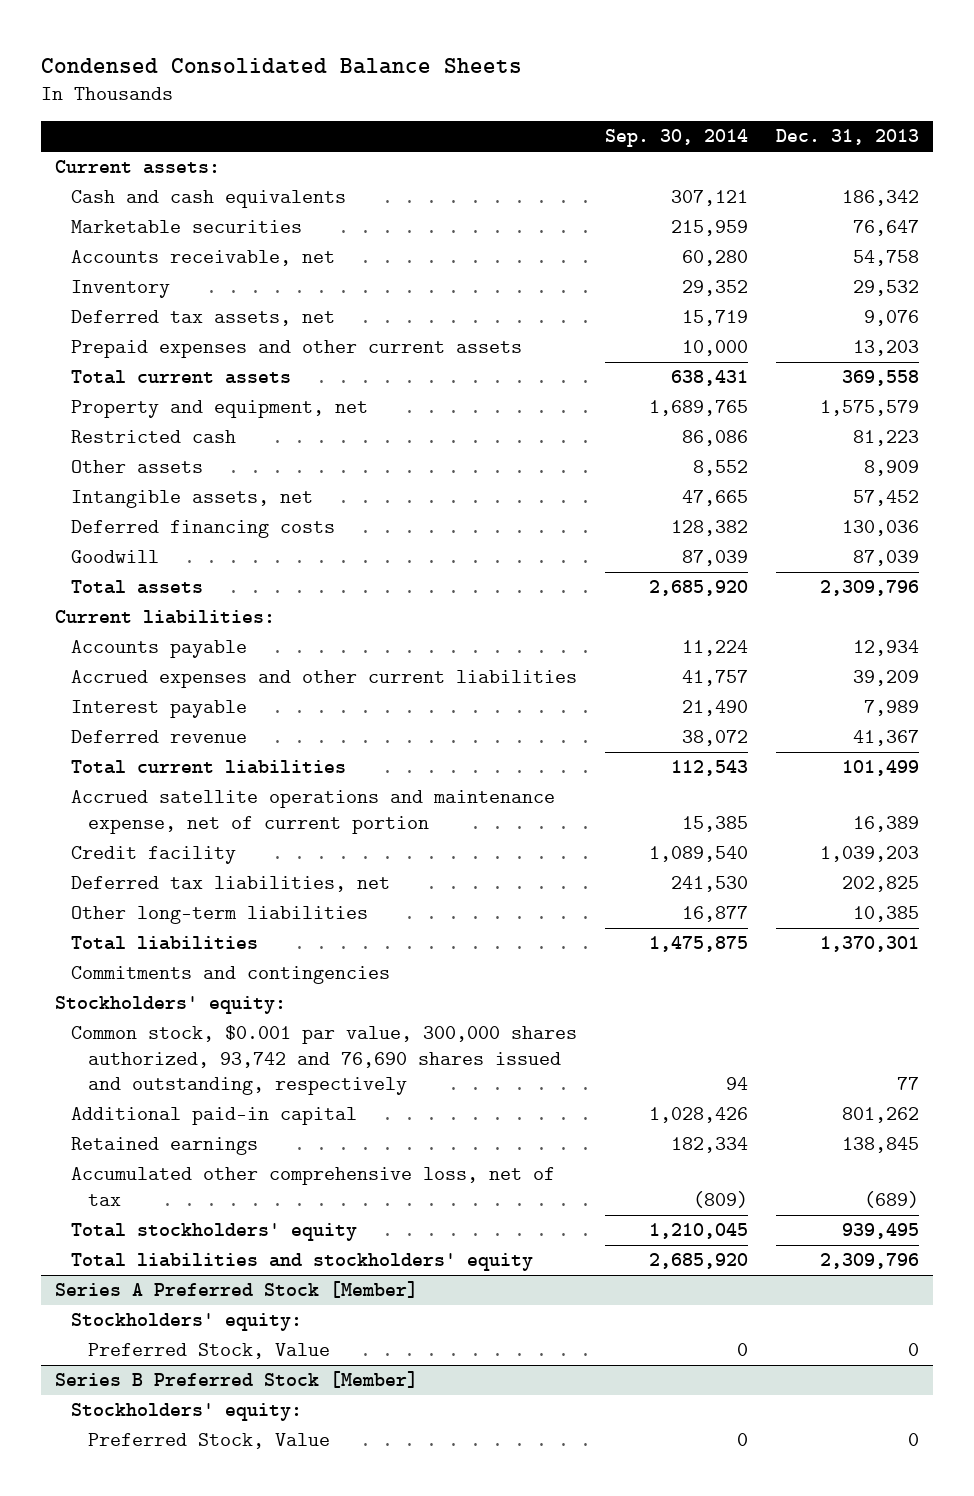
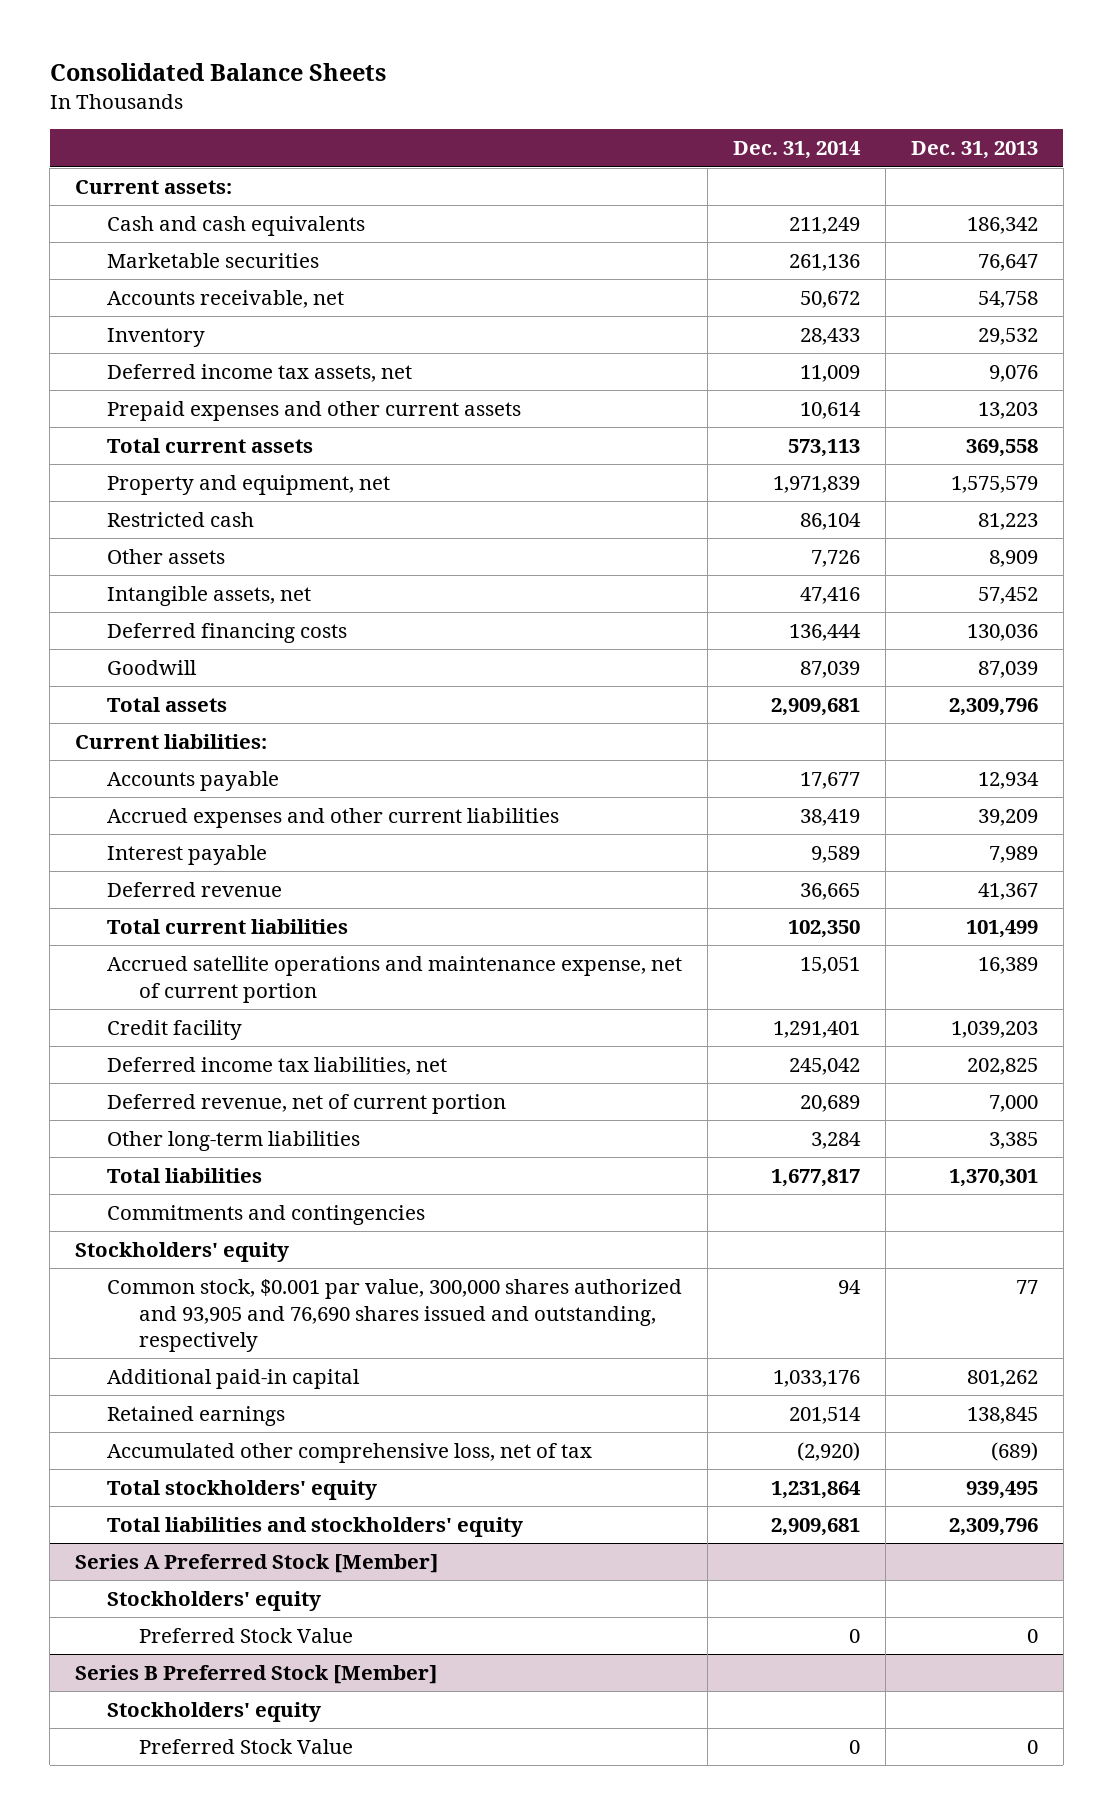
- Condensed Consolidated Balance Sheets
+ Consolidated Balance Sheets
- | Sep. 30, 2014 | Dec. 31, 2013
+ | Dec. 31, 2014 | Dec. 31, 2013
- Deferred tax assets, net | 15,719 | 9,076
+ Deferred income tax assets, net | 11,009 | 9,076
- Deferred tax liabilities, net | 241,530 | 202,825
- Other long-term liabilities | 16,877 | 10,385
+ Deferred income tax liabilities, net | 245,042 | 202,825
+ Deferred revenue, net of current portion | 20,689 | 7,000
+ Other long-term liabilities | 3,284 | 3,385
- Stockholders' equity:
- Common stock, $0.001 par value, 300,000 shares authorized, 93,742 and 76,690 shares issued and outstanding, respectively | 94 | 77
+ Stockholders' equity
+ Common stock, $0.001 par value, 300,000 shares authorized and 93,905 and 76,690 shares issued and outstanding, respectively | 94 | 77
@ Series A Preferred Stock [Member]
- Stockholders' equity:
- Preferred Stock, Value | 0 | 0
+ Stockholders' equity
+ Preferred Stock Value | 0 | 0
@ Series B Preferred Stock [Member]
- Stockholders' equity:
- Preferred Stock, Value | 0 | 0
+ Stockholders' equity
+ Preferred Stock Value | 0 | 0

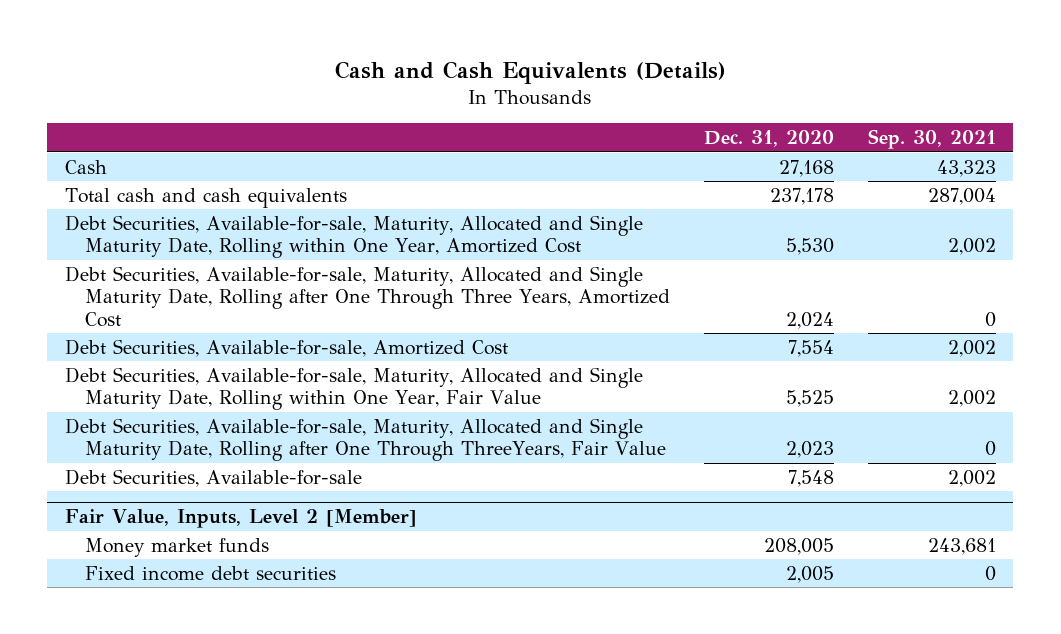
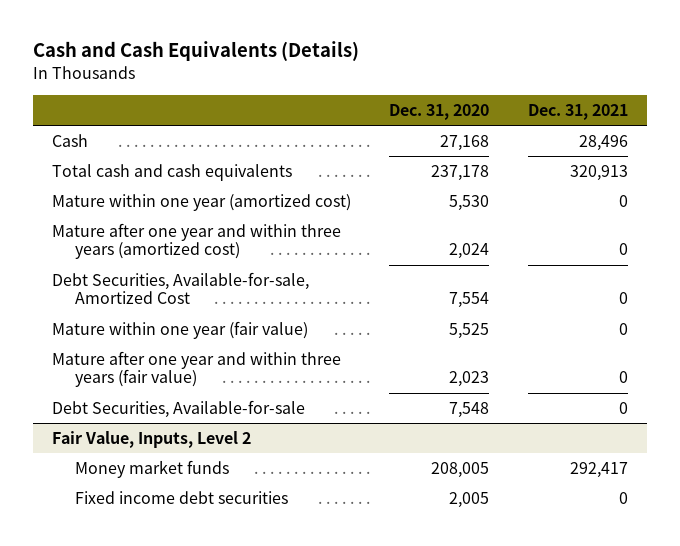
- | Dec. 31, 2020 | Sep. 30, 2021
+ | Dec. 31, 2020 | Dec. 31, 2021
- Debt Securities, Available-for-sale, Maturity, Allocated and Single Maturity Date, Rolling within One Year, Amortized Cost | 5,530 | 2,002
- Debt Securities, Available-for-sale, Maturity, Allocated and Single Maturity Date, Rolling after One Through Three Years, Amortized Cost | 2,024 | 0
+ Mature within one year (amortized cost) | 5,530 | 0
+ Mature after one year and within three years (amortized cost) | 2,024 | 0
- Debt Securities, Available-for-sale, Maturity, Allocated and Single Maturity Date, Rolling within One Year, Fair Value | 5,525 | 2,002
- Debt Securities, Available-for-sale, Maturity, Allocated and Single Maturity Date, Rolling after One Through ThreeYears, Fair Value | 2,023 | 0
+ Mature within one year (fair value) | 5,525 | 0
+ Mature after one year and within three years (fair value) | 2,023 | 0
- Fair Value, Inputs, Level 2 [Member]
+ Fair Value, Inputs, Level 2

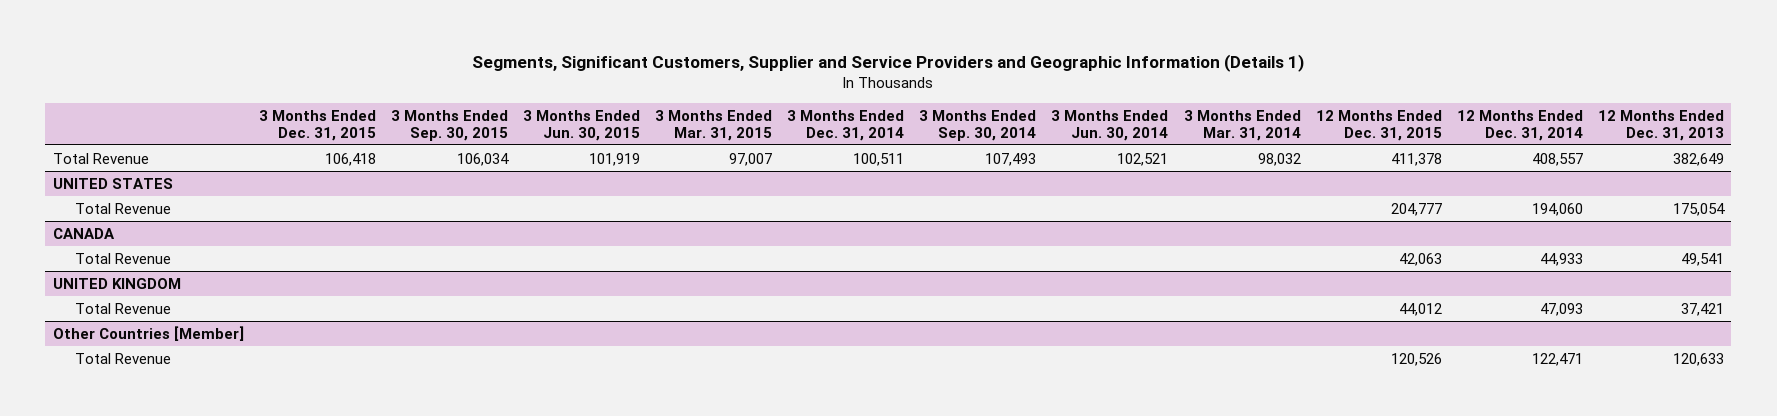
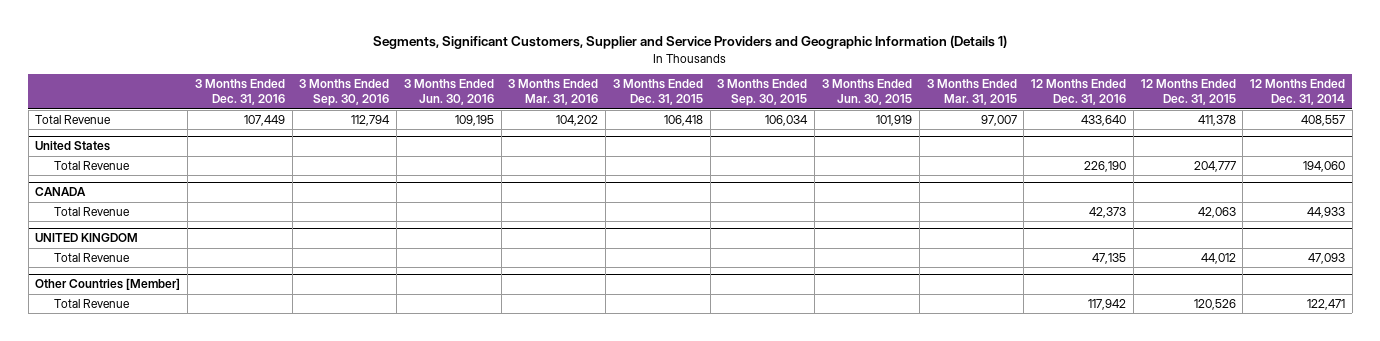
- | 3 Months Ended Dec. 31, 2015 | 3 Months Ended Sep. 30, 2015 | 3 Months Ended Jun. 30, 2015 | 3 Months Ended Mar. 31, 2015 | 3 Months Ended Dec. 31, 2014 | 3 Months Ended Sep. 30, 2014 | 3 Months Ended Jun. 30, 2014 | 3 Months Ended Mar. 31, 2014 | 12 Months Ended Dec. 31, 2015 | 12 Months Ended Dec. 31, 2014 | 12 Months Ended Dec. 31, 2013
+ | 3 Months Ended Dec. 31, 2016 | 3 Months Ended Sep. 30, 2016 | 3 Months Ended Jun. 30, 2016 | 3 Months Ended Mar. 31, 2016 | 3 Months Ended Dec. 31, 2015 | 3 Months Ended Sep. 30, 2015 | 3 Months Ended Jun. 30, 2015 | 3 Months Ended Mar. 31, 2015 | 12 Months Ended Dec. 31, 2016 | 12 Months Ended Dec. 31, 2015 | 12 Months Ended Dec. 31, 2014
- UNITED STATES
+ United States

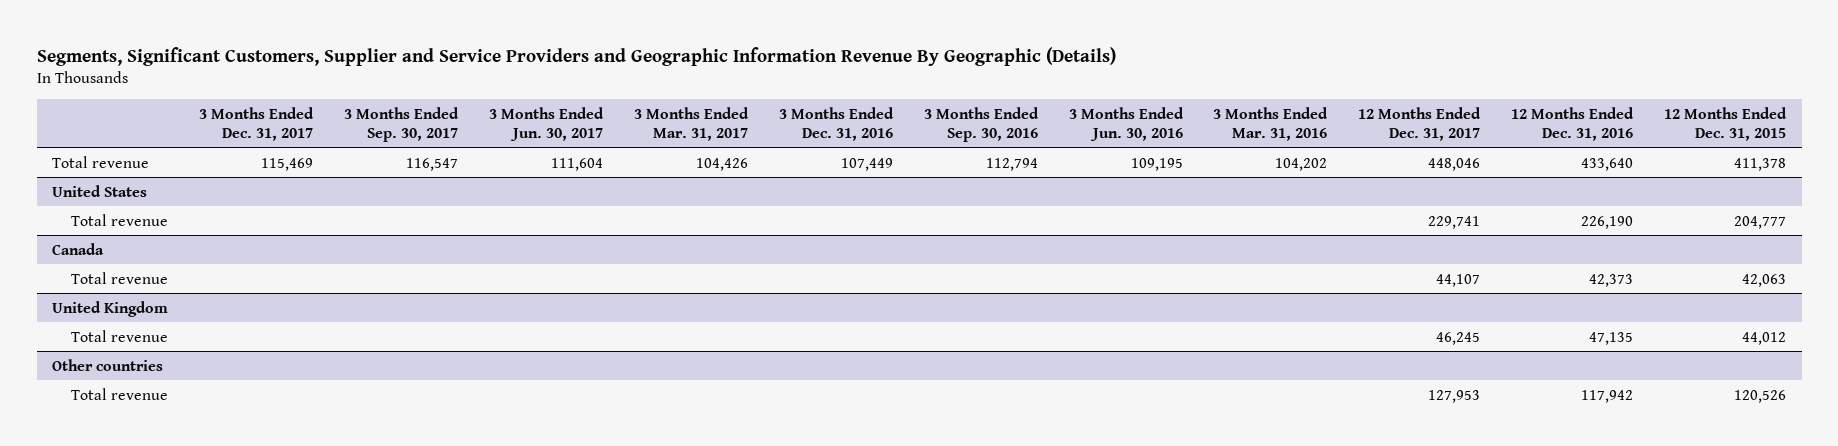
- Segments, Significant Customers, Supplier and Service Providers and Geographic Information (Details 1)
+ Segments, Significant Customers, Supplier and Service Providers and Geographic Information Revenue By Geographic (Details)
- | 3 Months Ended Dec. 31, 2016 | 3 Months Ended Sep. 30, 2016 | 3 Months Ended Jun. 30, 2016 | 3 Months Ended Mar. 31, 2016 | 3 Months Ended Dec. 31, 2015 | 3 Months Ended Sep. 30, 2015 | 3 Months Ended Jun. 30, 2015 | 3 Months Ended Mar. 31, 2015 | 12 Months Ended Dec. 31, 2016 | 12 Months Ended Dec. 31, 2015 | 12 Months Ended Dec. 31, 2014
+ | 3 Months Ended Dec. 31, 2017 | 3 Months Ended Sep. 30, 2017 | 3 Months Ended Jun. 30, 2017 | 3 Months Ended Mar. 31, 2017 | 3 Months Ended Dec. 31, 2016 | 3 Months Ended Sep. 30, 2016 | 3 Months Ended Jun. 30, 2016 | 3 Months Ended Mar. 31, 2016 | 12 Months Ended Dec. 31, 2017 | 12 Months Ended Dec. 31, 2016 | 12 Months Ended Dec. 31, 2015
- Total Revenue | 107,449 | 112,794 | 109,195 | 104,202 | 106,418 | 106,034 | 101,919 | 97,007 | 433,640 | 411,378 | 408,557
+ Total revenue | 115,469 | 116,547 | 111,604 | 104,426 | 107,449 | 112,794 | 109,195 | 104,202 | 448,046 | 433,640 | 411,378
@ United States
- Total Revenue | | | | | | | | | 226,190 | 204,777 | 194,060
- CANADA
- Total Revenue | | | | | | | | | 42,373 | 42,063 | 44,933
- UNITED KINGDOM
- Total Revenue | | | | | | | | | 47,135 | 44,012 | 47,093
- Other Countries [Member]
- Total Revenue | | | | | | | | | 117,942 | 120,526 | 122,471
@ United States
+ Total revenue | | | | | | | | | 229,741 | 226,190 | 204,777
+ Canada
+ Total revenue | | | | | | | | | 44,107 | 42,373 | 42,063
+ United Kingdom
+ Total revenue | | | | | | | | | 46,245 | 47,135 | 44,012
+ Other countries
+ Total revenue | | | | | | | | | 127,953 | 117,942 | 120,526

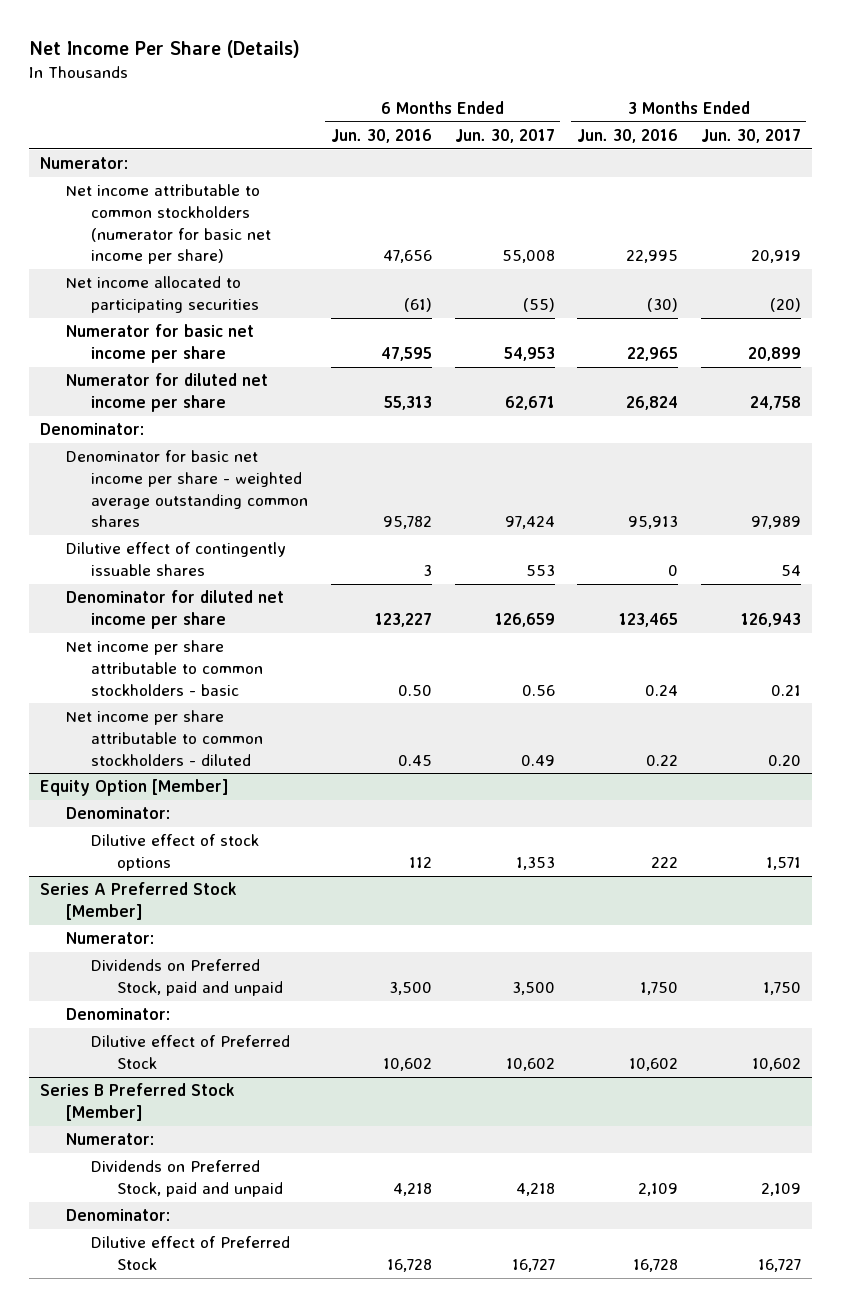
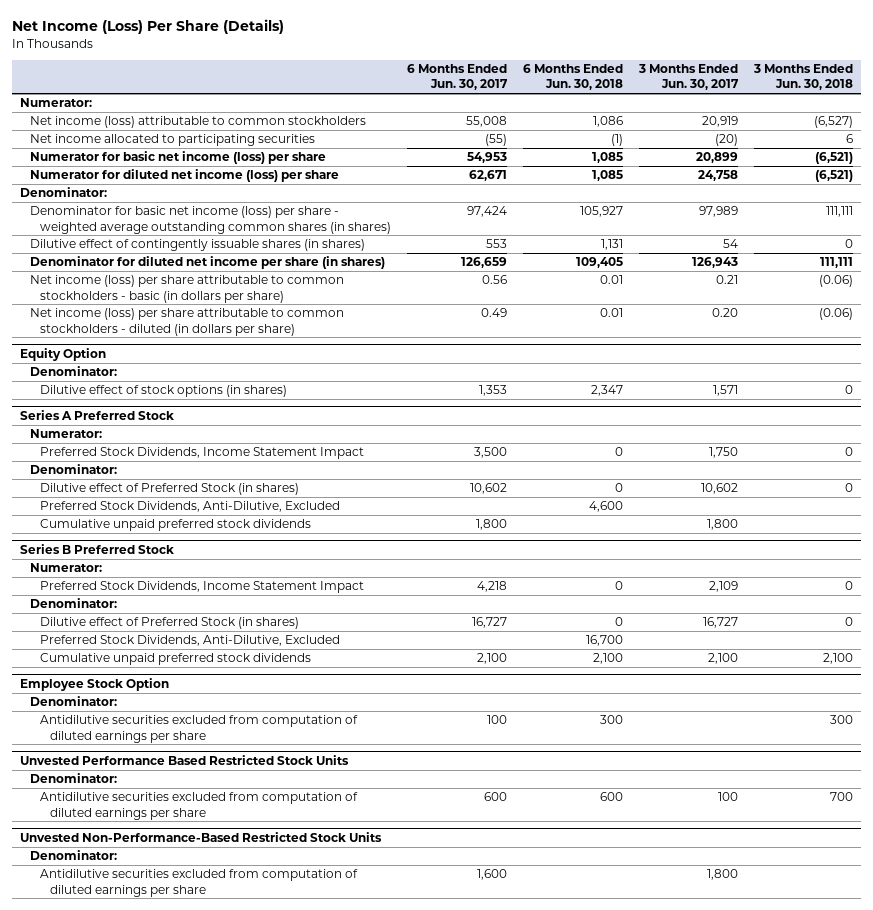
- Net Income Per Share (Details)
+ Net Income (Loss) Per Share (Details)
- | 6 Months Ended Jun. 30, 2016 | 6 Months Ended Jun. 30, 2017 | 3 Months Ended Jun. 30, 2016 | 3 Months Ended Jun. 30, 2017
+ | 6 Months Ended Jun. 30, 2017 | 6 Months Ended Jun. 30, 2018 | 3 Months Ended Jun. 30, 2017 | 3 Months Ended Jun. 30, 2018
- Net income attributable to common stockholders (numerator for basic net income per share) | 47,656 | 55,008 | 22,995 | 20,919
+ Net income (loss) attributable to common stockholders | 55,008 | 1,086 | 20,919 | (6,527)
- Numerator for basic net income per share | 47,595 | 54,953 | 22,965 | 20,899
- Numerator for diluted net income per share | 55,313 | 62,671 | 26,824 | 24,758
+ Numerator for basic net income (loss) per share | 54,953 | 1,085 | 20,899 | (6,521)
+ Numerator for diluted net income (loss) per share | 62,671 | 1,085 | 24,758 | (6,521)
- Denominator for basic net income per share - weighted average outstanding common shares | 95,782 | 97,424 | 95,913 | 97,989
- Dilutive effect of contingently issuable shares | 3 | 553 | 0 | 54
- Denominator for diluted net income per share | 123,227 | 126,659 | 123,465 | 126,943
- Net income per share attributable to common stockholders - basic | 0.50 | 0.56 | 0.24 | 0.21
- Net income per share attributable to common stockholders - diluted | 0.45 | 0.49 | 0.22 | 0.20
- Equity Option [Member]
+ Denominator for basic net income (loss) per share - weighted average outstanding common shares (in shares) | 97,424 | 105,927 | 97,989 | 111,111
+ Dilutive effect of contingently issuable shares (in shares) | 553 | 1,131 | 54 | 0
+ Denominator for diluted net income per share (in shares) | 126,659 | 109,405 | 126,943 | 111,111
+ Net income (loss) per share attributable to common stockholders - basic (in dollars per share) | 0.56 | 0.01 | 0.21 | (0.06)
+ Net income (loss) per share attributable to common stockholders - diluted (in dollars per share) | 0.49 | 0.01 | 0.20 | (0.06)
+ Equity Option
- Dilutive effect of stock options | 112 | 1,353 | 222 | 1,571
- Series A Preferred Stock [Member]
+ Dilutive effect of stock options (in shares) | 1,353 | 2,347 | 1,571 | 0
+ Series A Preferred Stock
- Dividends on Preferred Stock, paid and unpaid | 3,500 | 3,500 | 1,750 | 1,750
+ Preferred Stock Dividends, Income Statement Impact | 3,500 | 0 | 1,750 | 0
- Dilutive effect of Preferred Stock | 10,602 | 10,602 | 10,602 | 10,602
- Series B Preferred Stock [Member]
+ Dilutive effect of Preferred Stock (in shares) | 10,602 | 0 | 10,602 | 0
+ Preferred Stock Dividends, Anti-Dilutive, Excluded | | 4,600 | |
+ Cumulative unpaid preferred stock dividends | 1,800 | | 1,800 |
+ Series B Preferred Stock
- Dividends on Preferred Stock, paid and unpaid | 4,218 | 4,218 | 2,109 | 2,109
+ Preferred Stock Dividends, Income Statement Impact | 4,218 | 0 | 2,109 | 0
- Dilutive effect of Preferred Stock | 16,728 | 16,727 | 16,728 | 16,727
+ Dilutive effect of Preferred Stock (in shares) | 16,727 | 0 | 16,727 | 0
+ Preferred Stock Dividends, Anti-Dilutive, Excluded | | 16,700 | |
+ Cumulative unpaid preferred stock dividends | 2,100 | 2,100 | 2,100 | 2,100
+ Employee Stock Option
+ Denominator:
+ Antidilutive securities excluded from computation of diluted earnings per share | 100 | 300 | | 300
+ Unvested Performance Based Restricted Stock Units
+ Denominator:
+ Antidilutive securities excluded from computation of diluted earnings per share | 600 | 600 | 100 | 700
+ Unvested Non-Performance-Based Restricted Stock Units
+ Denominator:
+ Antidilutive securities excluded from computation of diluted earnings per share | 1,600 | | 1,800 |

